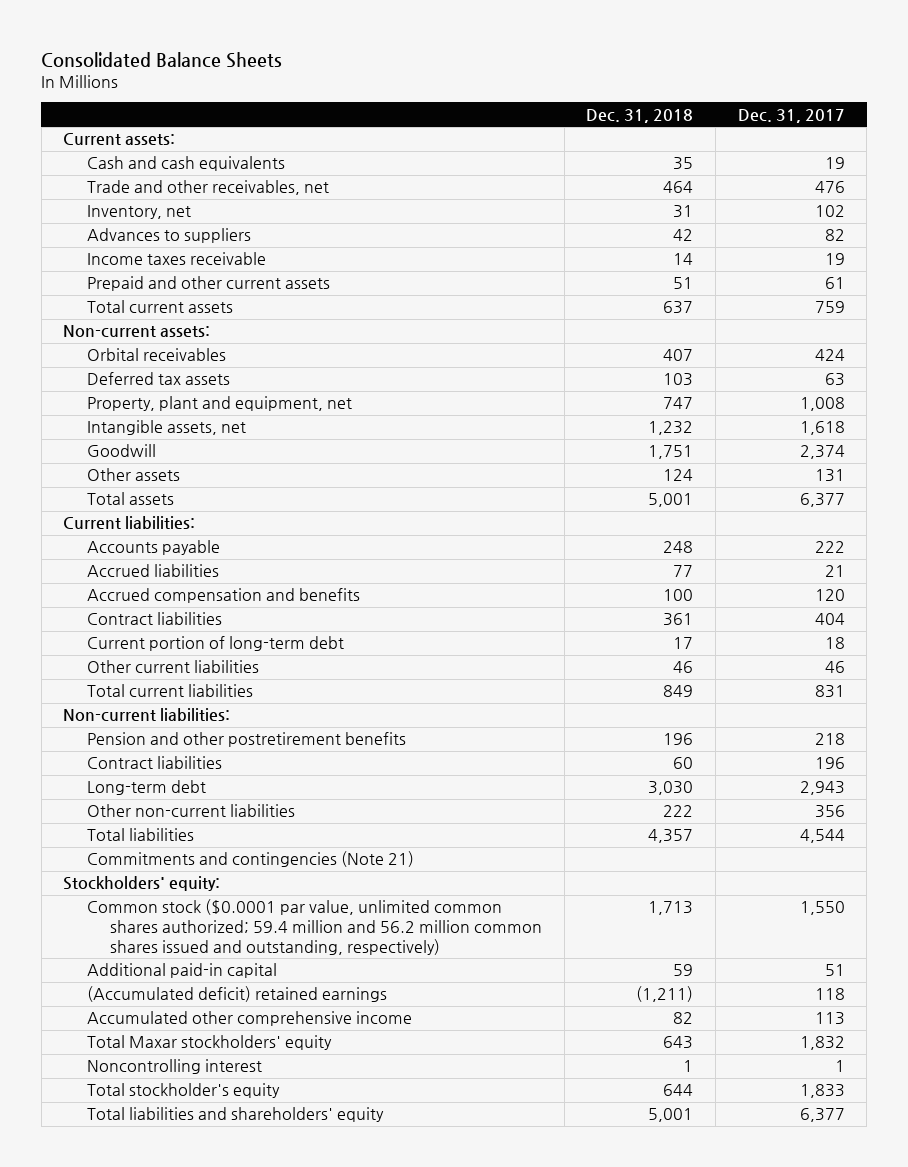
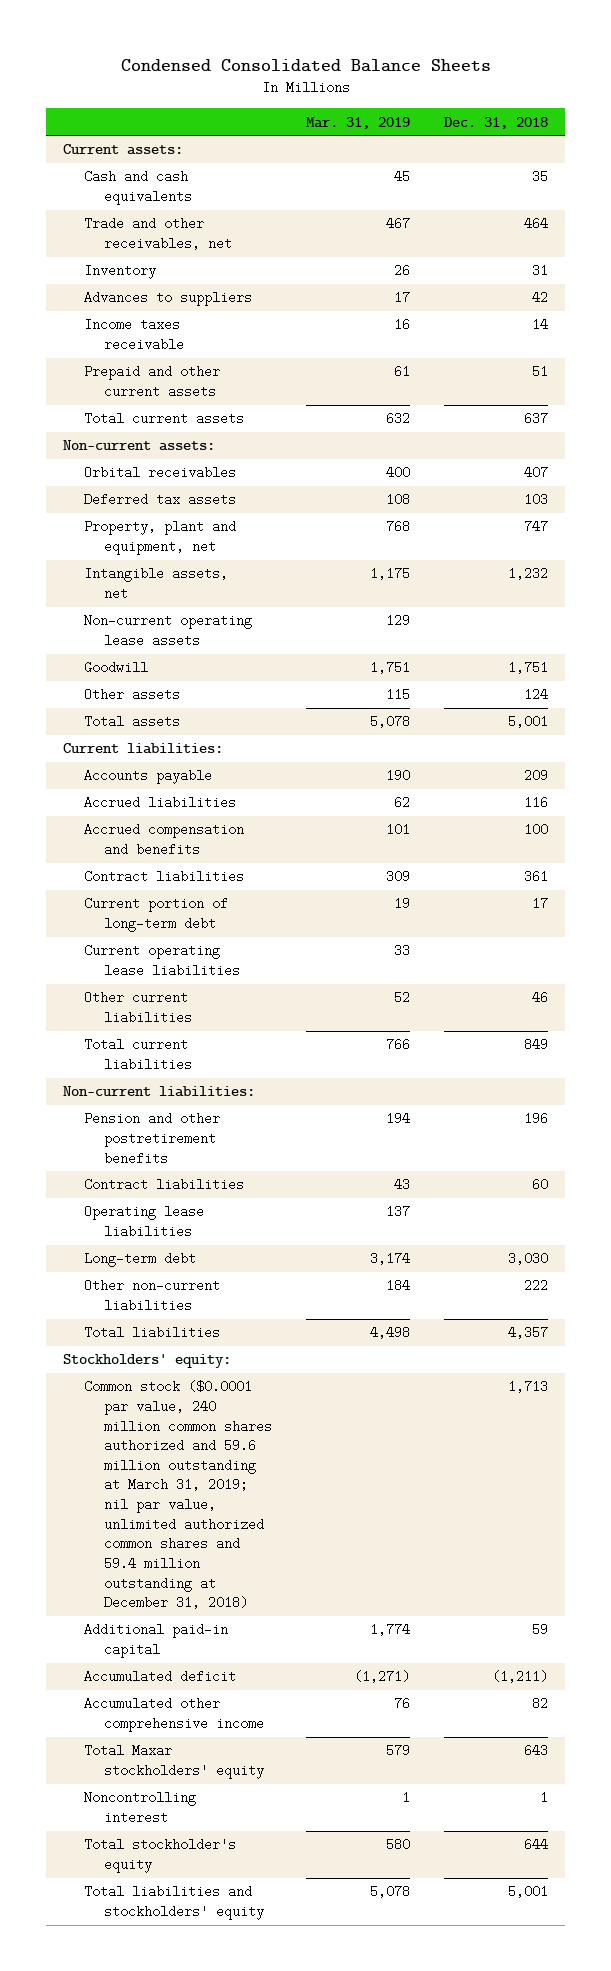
- Consolidated Balance Sheets
+ Condensed Consolidated Balance Sheets
- | Dec. 31, 2018 | Dec. 31, 2017
+ | Mar. 31, 2019 | Dec. 31, 2018
- Inventory, net | 31 | 102
+ Inventory | 26 | 31
+ Non-current operating lease assets | 129 |
- Accounts payable | 248 | 222
- Accrued liabilities | 77 | 21
+ Accounts payable | 190 | 209
+ Accrued liabilities | 62 | 116
+ Current operating lease liabilities | 33 |
+ Operating lease liabilities | 137 |
- Commitments and contingencies (Note 21)
- Common stock ($0.0001 par value, unlimited common shares authorized; 59.4 million and 56.2 million common shares issued and outstanding, respectively) | 1,713 | 1,550
+ Common stock ($0.0001 par value, 240 million common shares authorized and 59.6 million outstanding at March 31, 2019; nil par value, unlimited authorized common shares and 59.4 million outstanding at December 31, 2018) | | 1,713
- (Accumulated deficit) retained earnings | (1,211) | 118
+ Accumulated deficit | (1,271) | (1,211)
- Total liabilities and shareholders' equity | 5,001 | 6,377
+ Total liabilities and stockholders' equity | 5,078 | 5,001

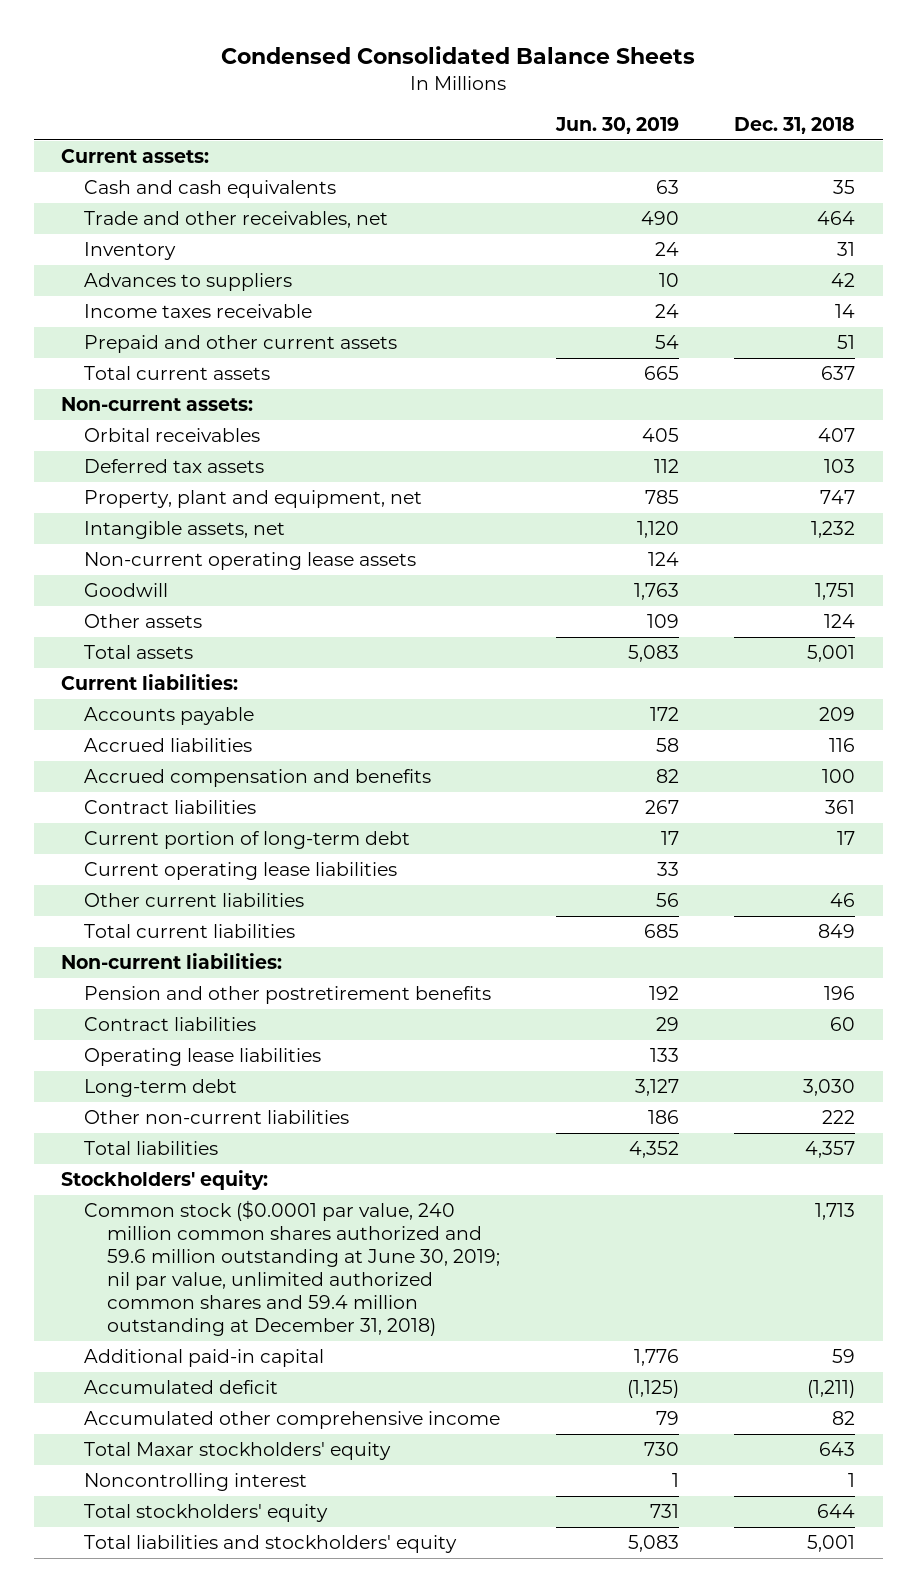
- | Mar. 31, 2019 | Dec. 31, 2018
+ | Jun. 30, 2019 | Dec. 31, 2018
- Common stock ($0.0001 par value, 240 million common shares authorized and 59.6 million outstanding at March 31, 2019; nil par value, unlimited authorized common shares and 59.4 million outstanding at December 31, 2018) | | 1,713
+ Common stock ($0.0001 par value, 240 million common shares authorized and 59.6 million outstanding at June 30, 2019; nil par value, unlimited authorized common shares and 59.4 million outstanding at December 31, 2018) | | 1,713
- Total stockholder's equity | 580 | 644
+ Total stockholders' equity | 731 | 644

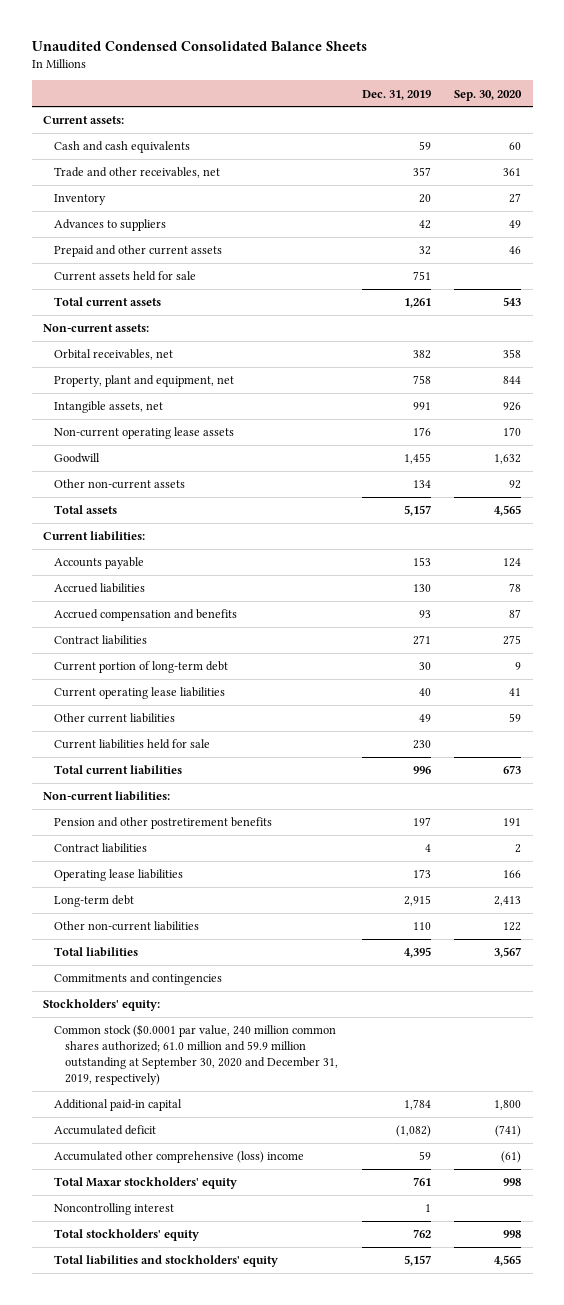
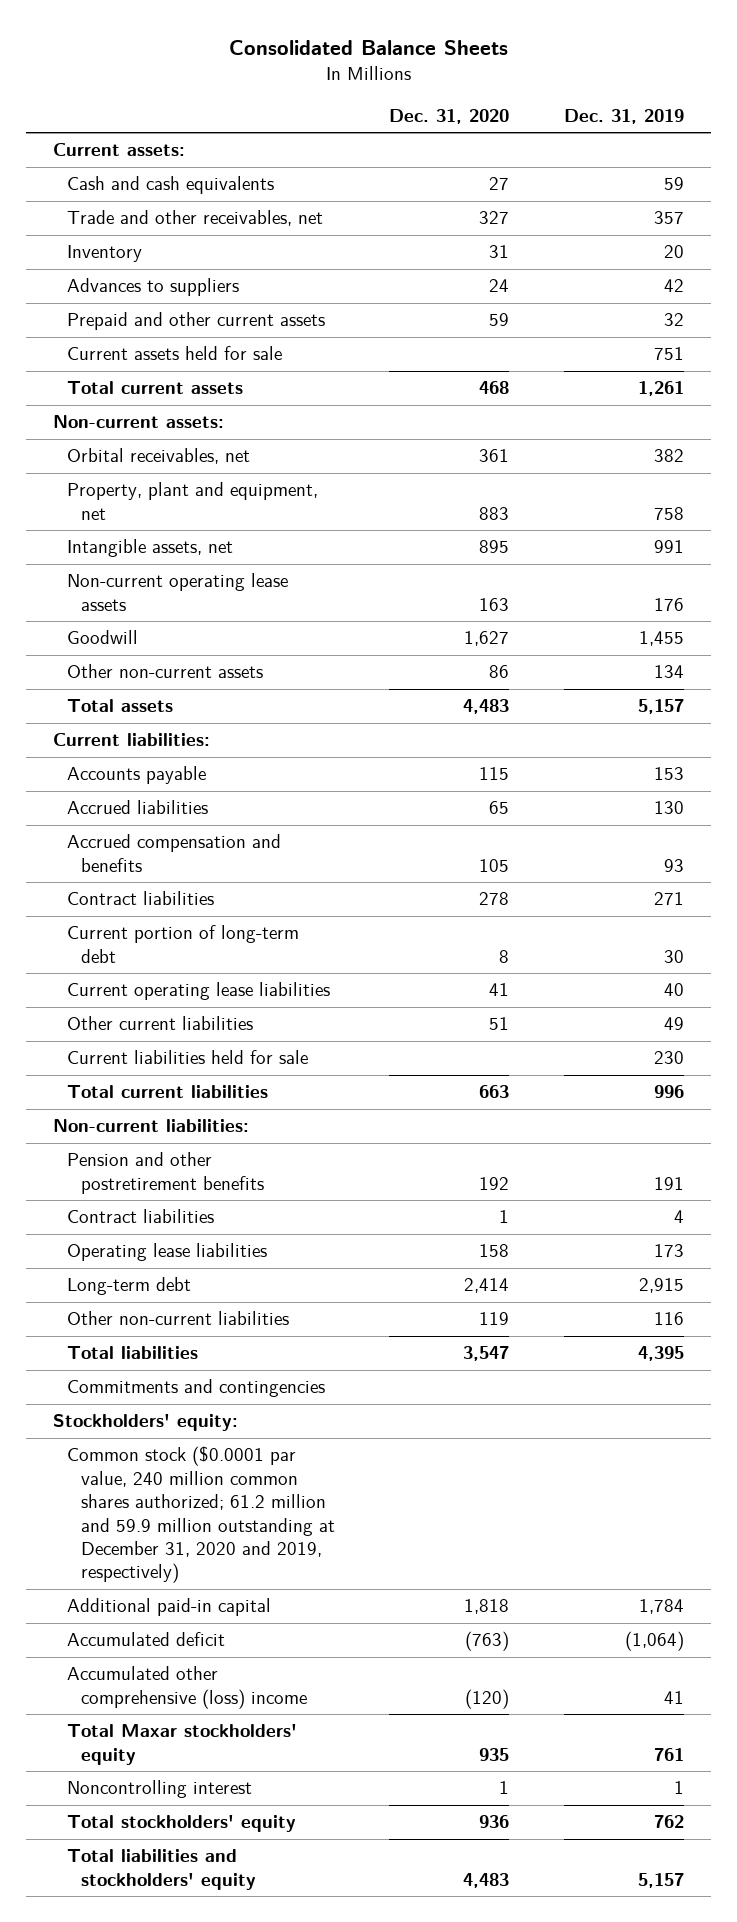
- Unaudited Condensed Consolidated Balance Sheets
+ Consolidated Balance Sheets
- | Dec. 31, 2019 | Sep. 30, 2020
+ | Dec. 31, 2020 | Dec. 31, 2019
- Pension and other postretirement benefits | 197 | 191
+ Pension and other postretirement benefits | 192 | 191
- Other non-current liabilities | 110 | 122
+ Other non-current liabilities | 119 | 116
- Common stock ($0.0001 par value, 240 million common shares authorized; 61.0 million and 59.9 million outstanding at September 30, 2020 and December 31, 2019, respectively)
+ Common stock ($0.0001 par value, 240 million common shares authorized; 61.2 million and 59.9 million outstanding at December 31, 2020 and 2019, respectively)
- Accumulated deficit | (1,082) | (741)
- Accumulated other comprehensive (loss) income | 59 | (61)
+ Accumulated deficit | (763) | (1,064)
+ Accumulated other comprehensive (loss) income | (120) | 41

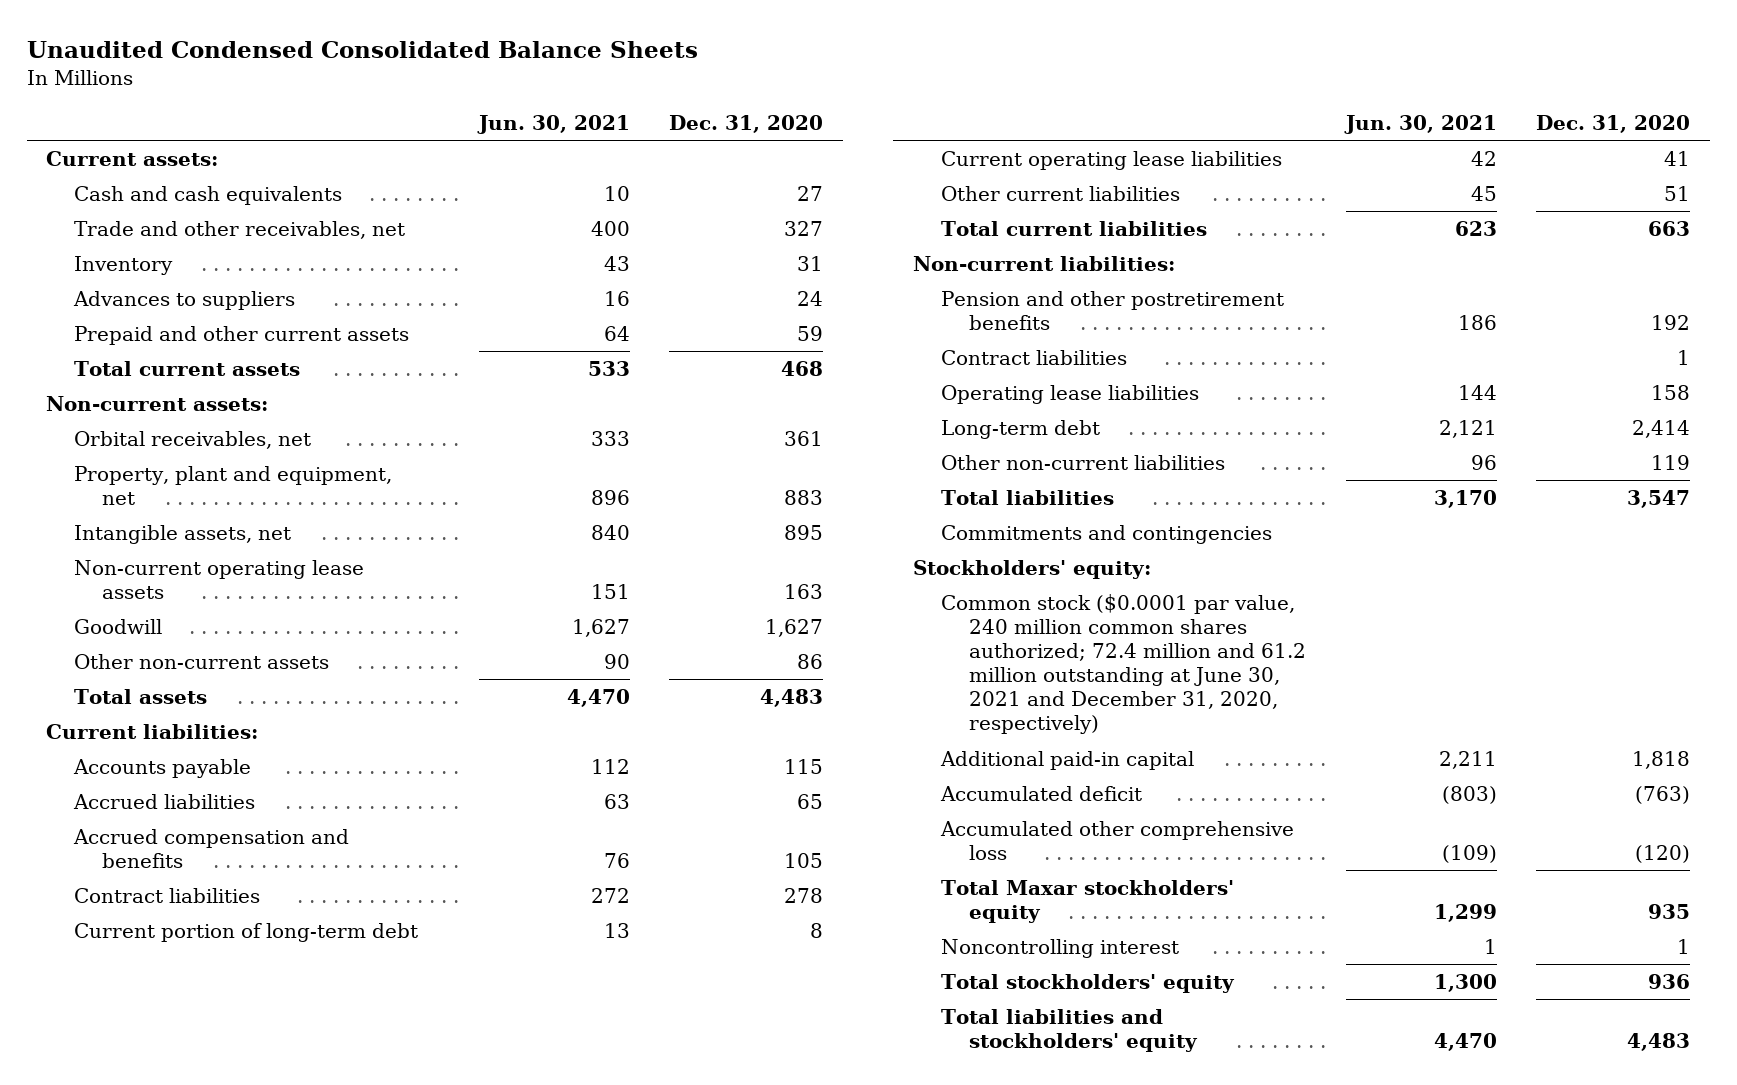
- Consolidated Balance Sheets
+ Unaudited Condensed Consolidated Balance Sheets
- | Dec. 31, 2020 | Dec. 31, 2019
+ | Jun. 30, 2021 | Dec. 31, 2020
- Current assets held for sale | | 751
- Current liabilities held for sale | | 230
- Common stock ($0.0001 par value, 240 million common shares authorized; 61.2 million and 59.9 million outstanding at December 31, 2020 and 2019, respectively)
+ Common stock ($0.0001 par value, 240 million common shares authorized; 72.4 million and 61.2 million outstanding at June 30, 2021 and December 31, 2020, respectively)
- Accumulated other comprehensive (loss) income | (120) | 41
+ Accumulated other comprehensive loss | (109) | (120)

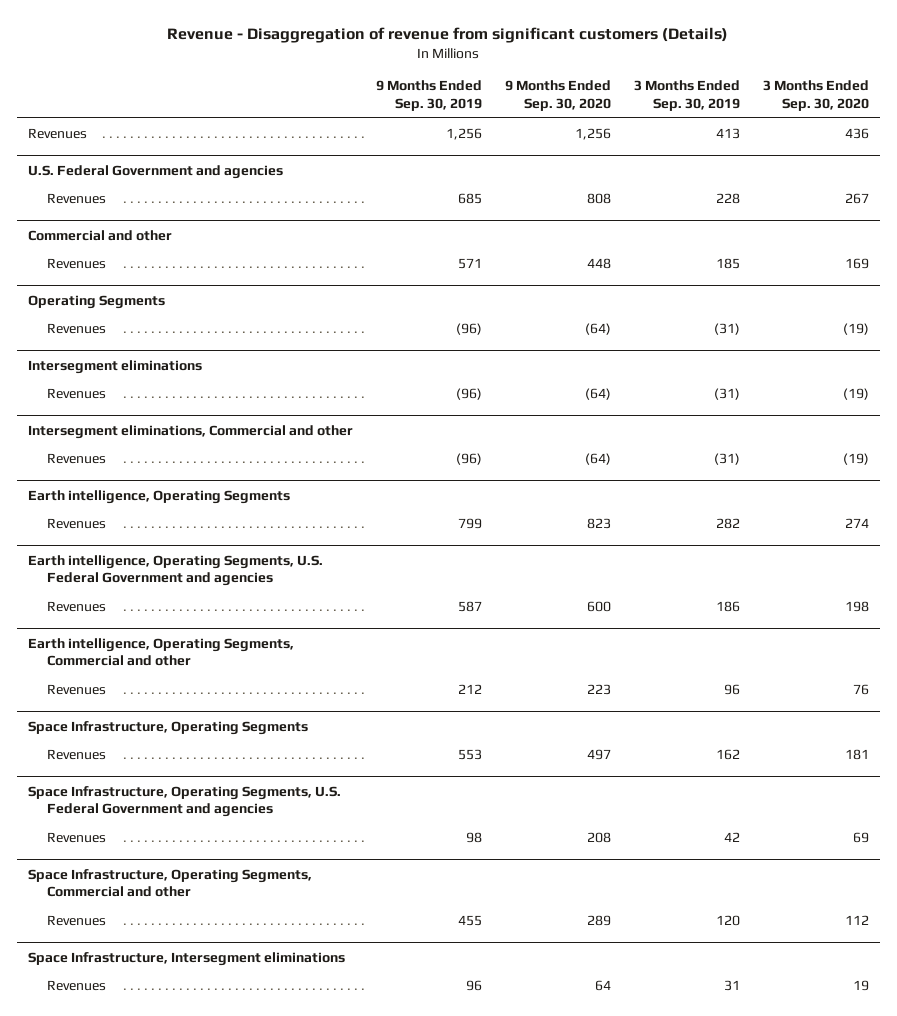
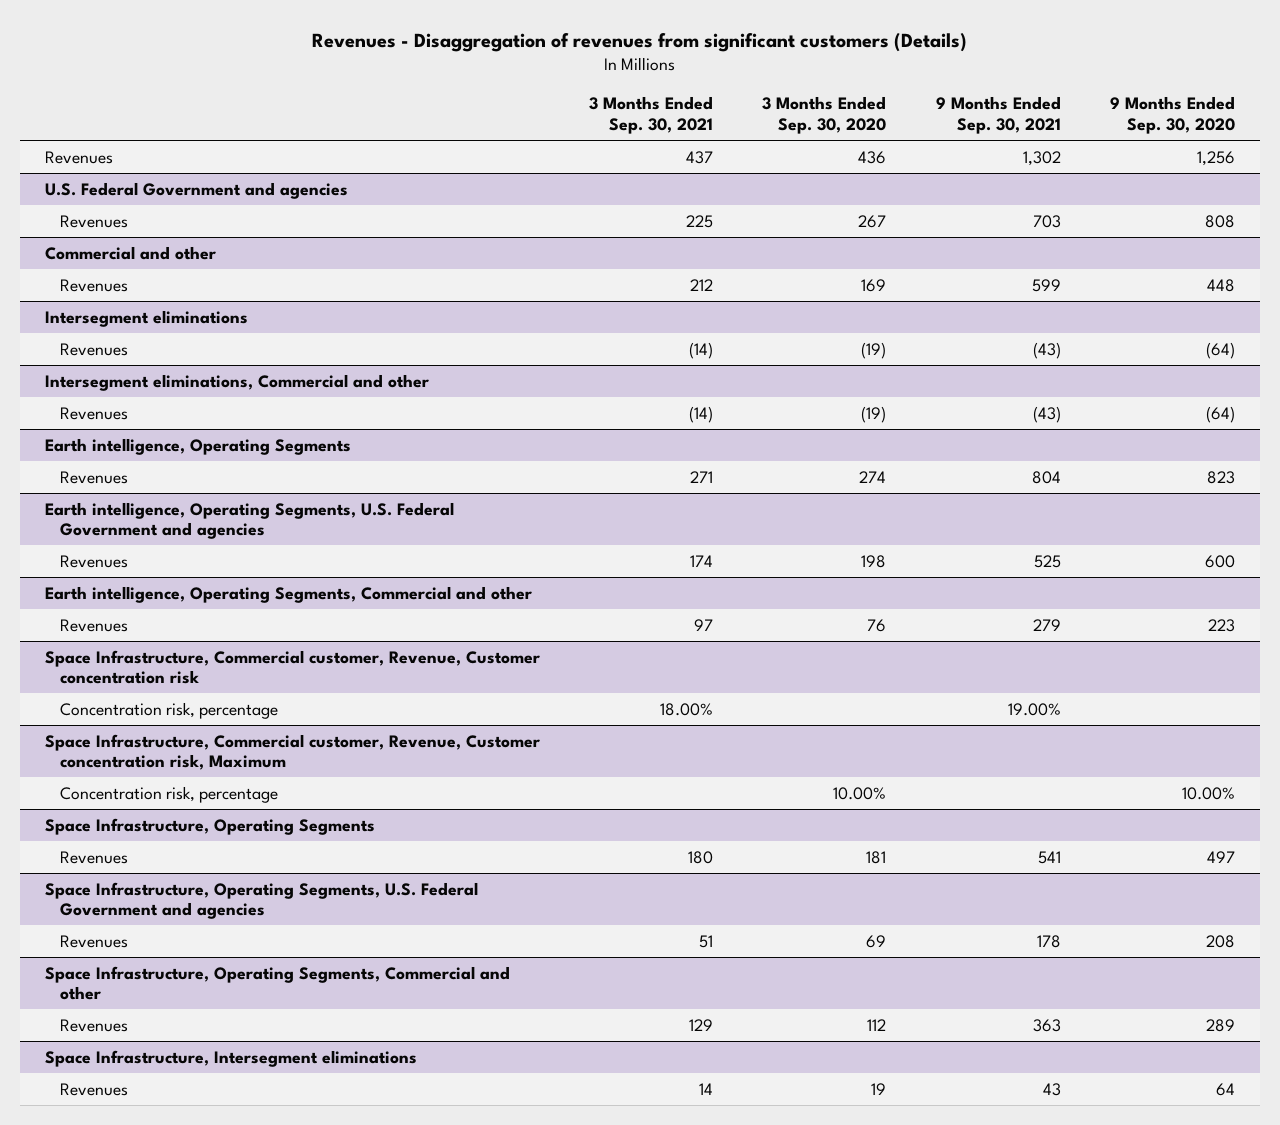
- Revenue - Disaggregation of revenue from significant customers (Details)
+ Revenues - Disaggregation of revenues from significant customers (Details)
- | 9 Months Ended Sep. 30, 2019 | 9 Months Ended Sep. 30, 2020 | 3 Months Ended Sep. 30, 2019 | 3 Months Ended Sep. 30, 2020
+ | 3 Months Ended Sep. 30, 2021 | 3 Months Ended Sep. 30, 2020 | 9 Months Ended Sep. 30, 2021 | 9 Months Ended Sep. 30, 2020
- Operating Segments
- Revenues | (96) | (64) | (31) | (19)
+ Space Infrastructure, Commercial customer, Revenue, Customer concentration risk
+ Concentration risk, percentage | 18.00% | | 19.00% |
+ Space Infrastructure, Commercial customer, Revenue, Customer concentration risk, Maximum
+ Concentration risk, percentage | | 10.00% | | 10.00%

